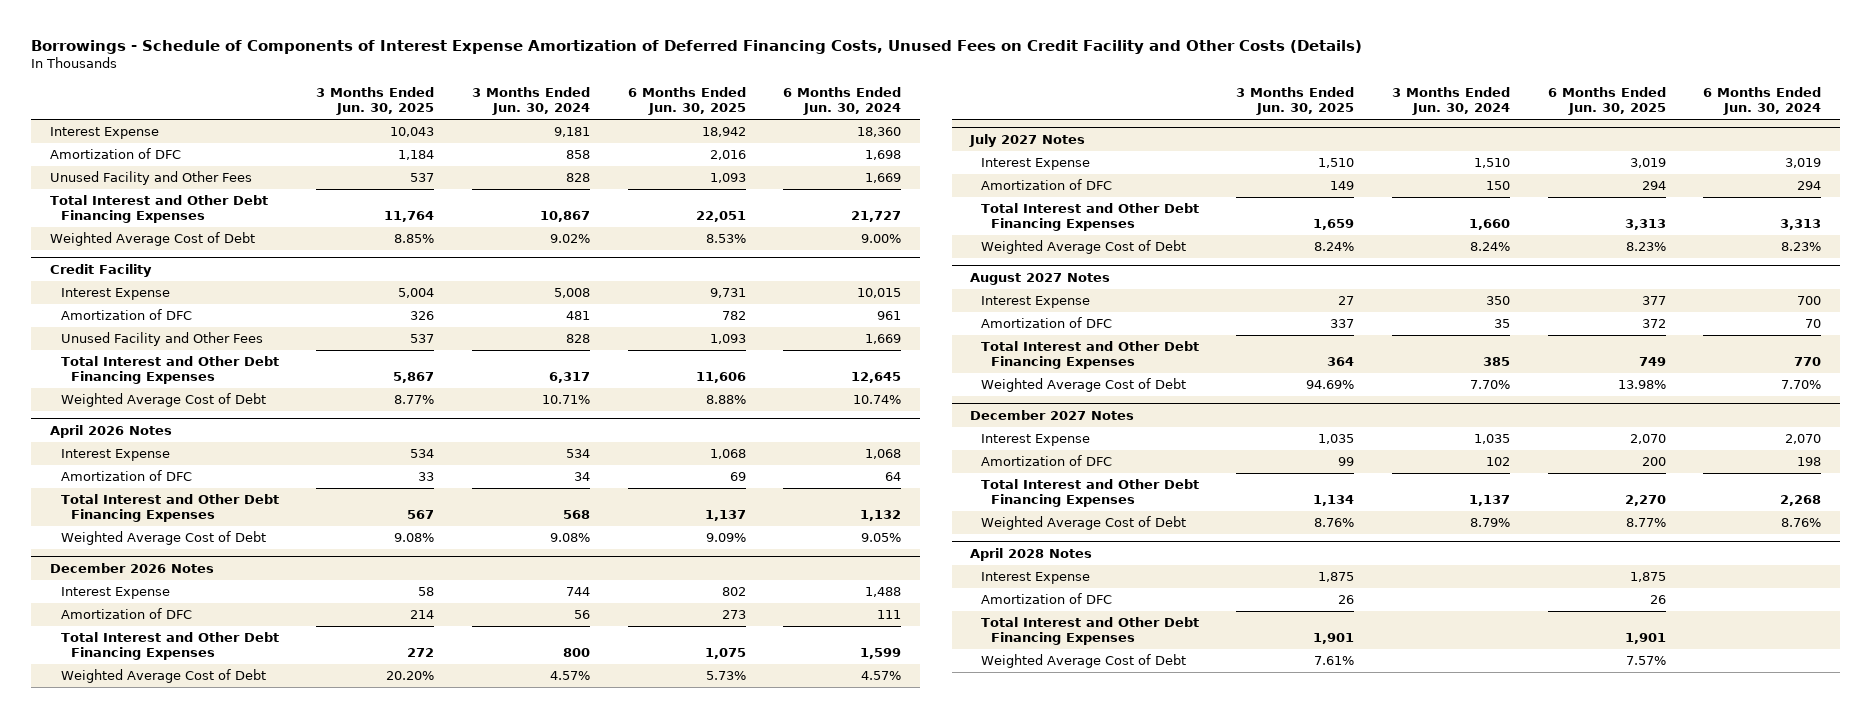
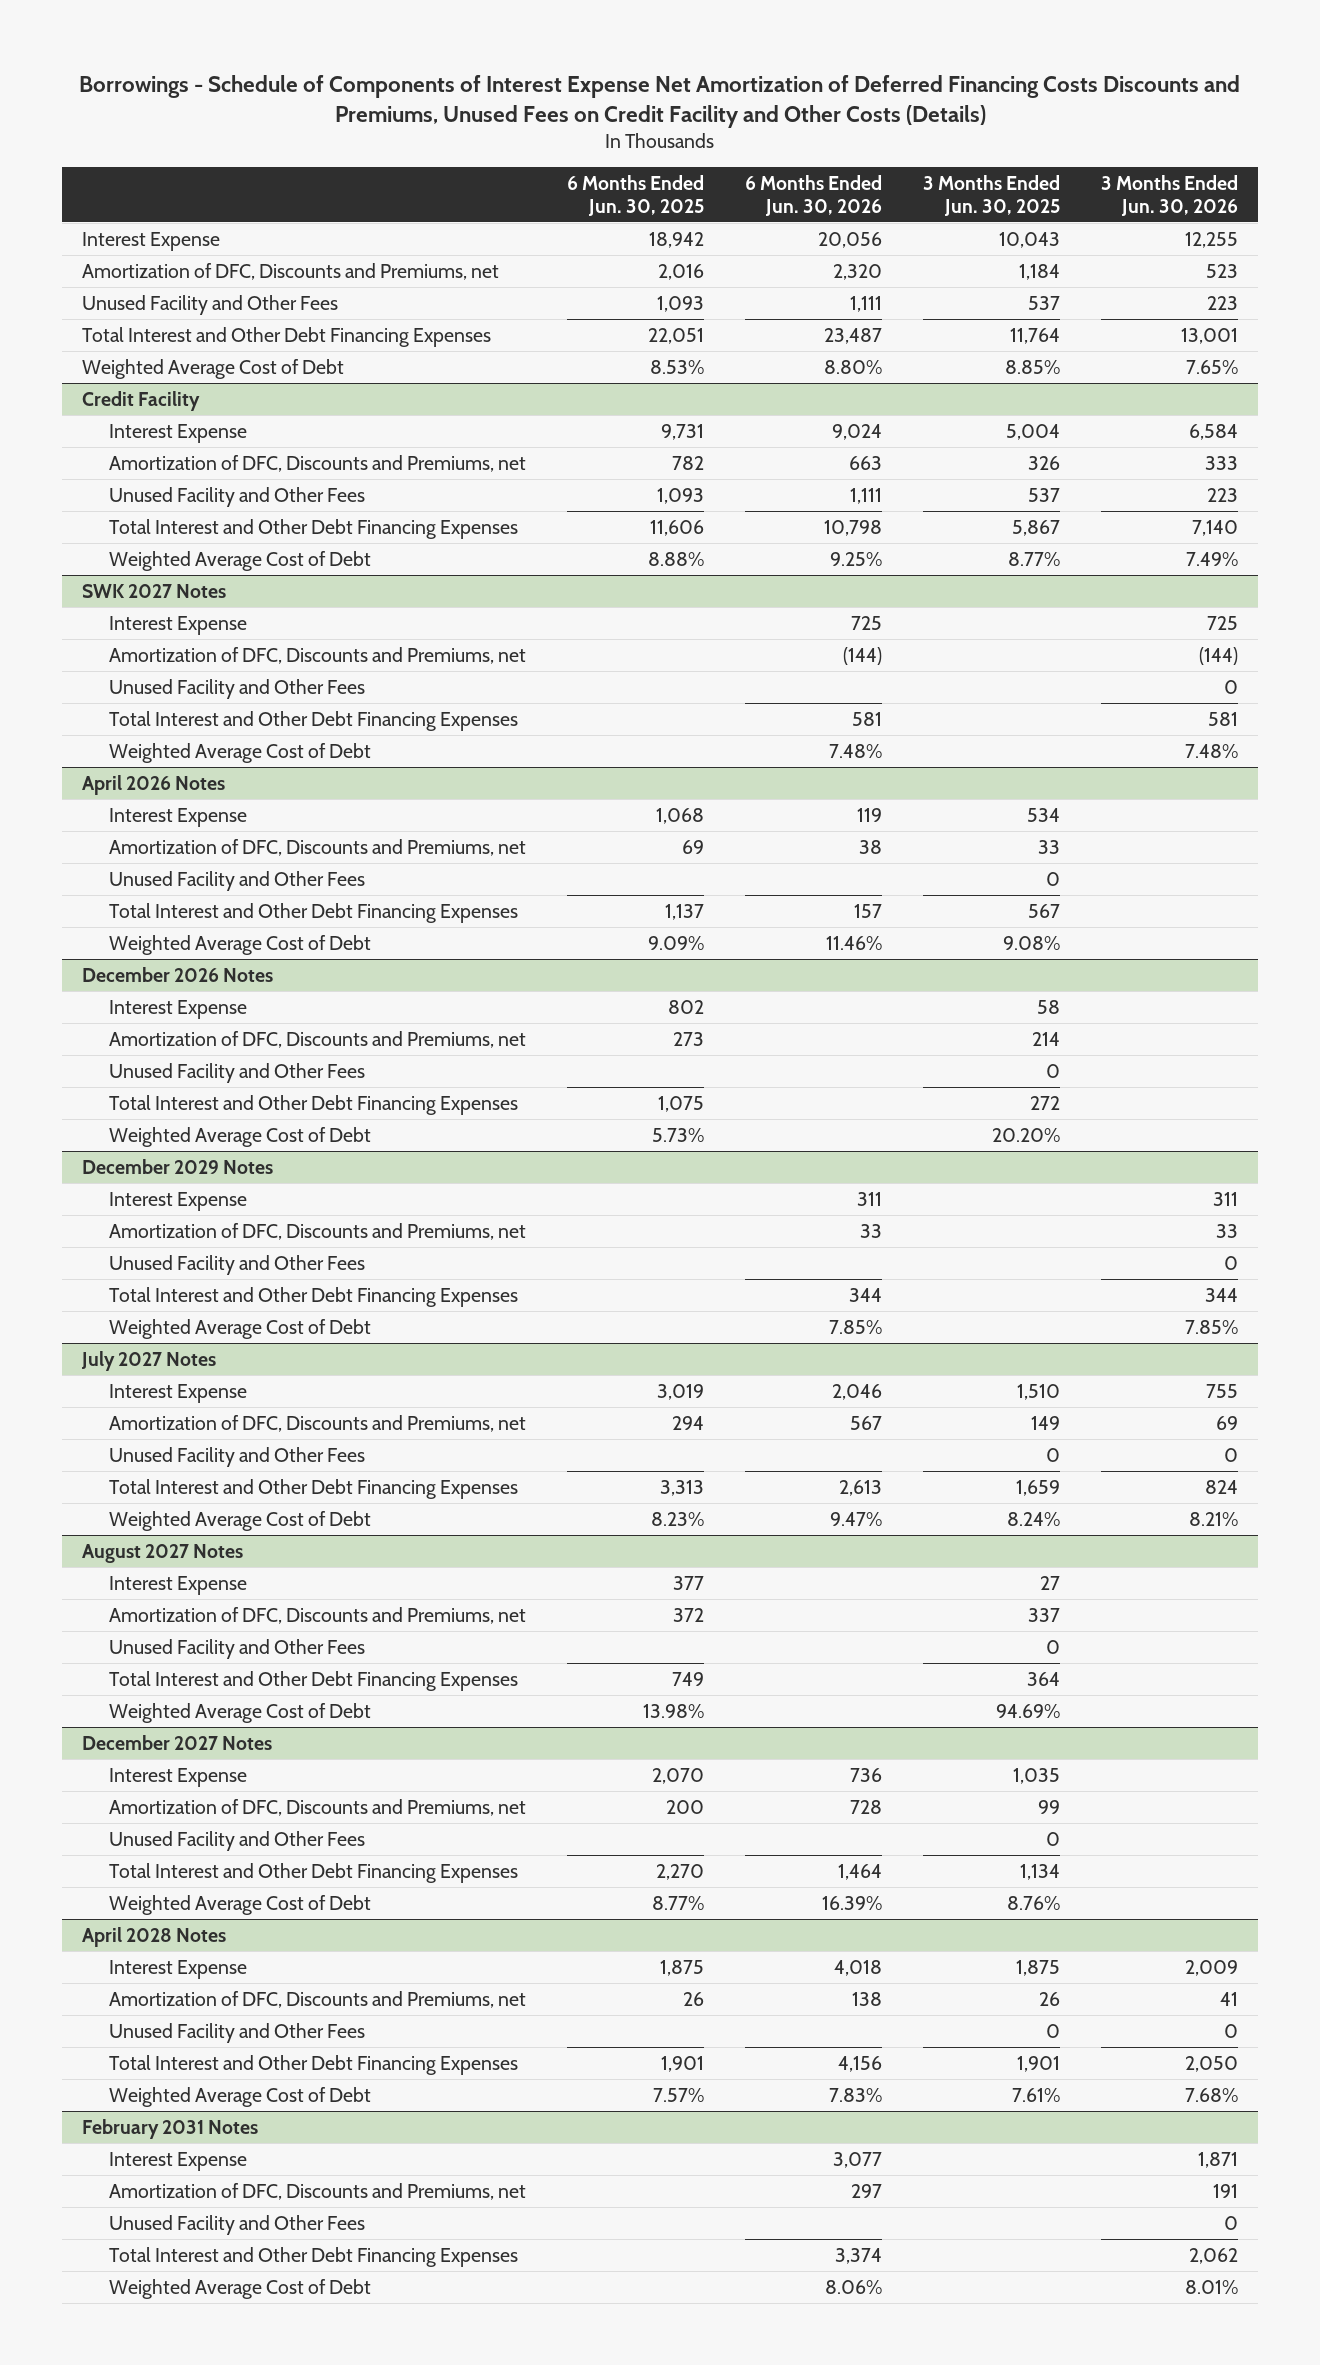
- Borrowings - Schedule of Components of Interest Expense Amortization of Deferred Financing Costs, Unused Fees on Credit Facility and Other Costs (Details)
+ Borrowings - Schedule of Components of Interest Expense Net Amortization of Deferred Financing Costs Discounts and Premiums, Unused Fees on Credit Facility and Other Costs (Details)
- | 3 Months Ended Jun. 30, 2025 | 3 Months Ended Jun. 30, 2024 | 6 Months Ended Jun. 30, 2025 | 6 Months Ended Jun. 30, 2024
+ | 6 Months Ended Jun. 30, 2025 | 6 Months Ended Jun. 30, 2026 | 3 Months Ended Jun. 30, 2025 | 3 Months Ended Jun. 30, 2026
- Amortization of DFC | 1,184 | 858 | 2,016 | 1,698
+ Amortization of DFC, Discounts and Premiums, net | 2,016 | 2,320 | 1,184 | 523
@ Credit Facility
- Amortization of DFC | 326 | 481 | 782 | 961
+ Amortization of DFC, Discounts and Premiums, net | 782 | 663 | 326 | 333
+ SWK 2027 Notes
+ Interest Expense | | 725 | | 725
+ Amortization of DFC, Discounts and Premiums, net | | (144) | | (144)
+ Unused Facility and Other Fees | | | | 0
+ Total Interest and Other Debt Financing Expenses | | 581 | | 581
+ Weighted Average Cost of Debt | | 7.48% | | 7.48%
@ April 2026 Notes
- Amortization of DFC | 33 | 34 | 69 | 64
+ Amortization of DFC, Discounts and Premiums, net | 69 | 38 | 33 |
+ Unused Facility and Other Fees | | | 0 |
@ December 2026 Notes
- Amortization of DFC | 214 | 56 | 273 | 111
+ Amortization of DFC, Discounts and Premiums, net | 273 | | 214 |
+ Unused Facility and Other Fees | | | 0 |
+ December 2029 Notes
+ Interest Expense | | 311 | | 311
+ Amortization of DFC, Discounts and Premiums, net | | 33 | | 33
+ Unused Facility and Other Fees | | | | 0
+ Total Interest and Other Debt Financing Expenses | | 344 | | 344
+ Weighted Average Cost of Debt | | 7.85% | | 7.85%
@ July 2027 Notes
- Amortization of DFC | 149 | 150 | 294 | 294
+ Amortization of DFC, Discounts and Premiums, net | 294 | 567 | 149 | 69
+ Unused Facility and Other Fees | | | 0 | 0
@ August 2027 Notes
- Amortization of DFC | 337 | 35 | 372 | 70
+ Amortization of DFC, Discounts and Premiums, net | 372 | | 337 |
+ Unused Facility and Other Fees | | | 0 |
@ December 2027 Notes
- Amortization of DFC | 99 | 102 | 200 | 198
+ Amortization of DFC, Discounts and Premiums, net | 200 | 728 | 99 |
+ Unused Facility and Other Fees | | | 0 |
@ April 2028 Notes
- Amortization of DFC | 26 | | 26 |
+ Amortization of DFC, Discounts and Premiums, net | 26 | 138 | 26 | 41
+ Unused Facility and Other Fees | | | 0 | 0
+ February 2031 Notes
+ Interest Expense | | 3,077 | | 1,871
+ Amortization of DFC, Discounts and Premiums, net | | 297 | | 191
+ Unused Facility and Other Fees | | | | 0
+ Total Interest and Other Debt Financing Expenses | | 3,374 | | 2,062
+ Weighted Average Cost of Debt | | 8.06% | | 8.01%

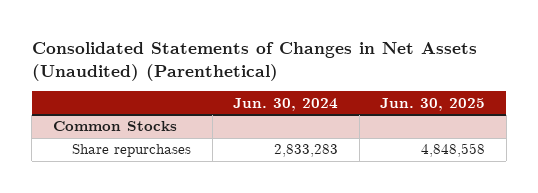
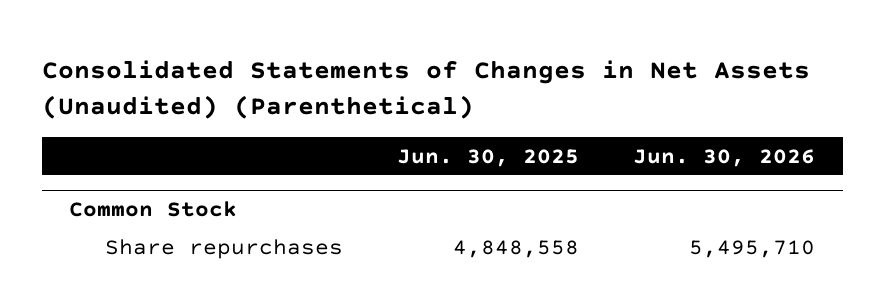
- | Jun. 30, 2024 | Jun. 30, 2025
+ | Jun. 30, 2025 | Jun. 30, 2026
- Common Stocks
+ Common Stock

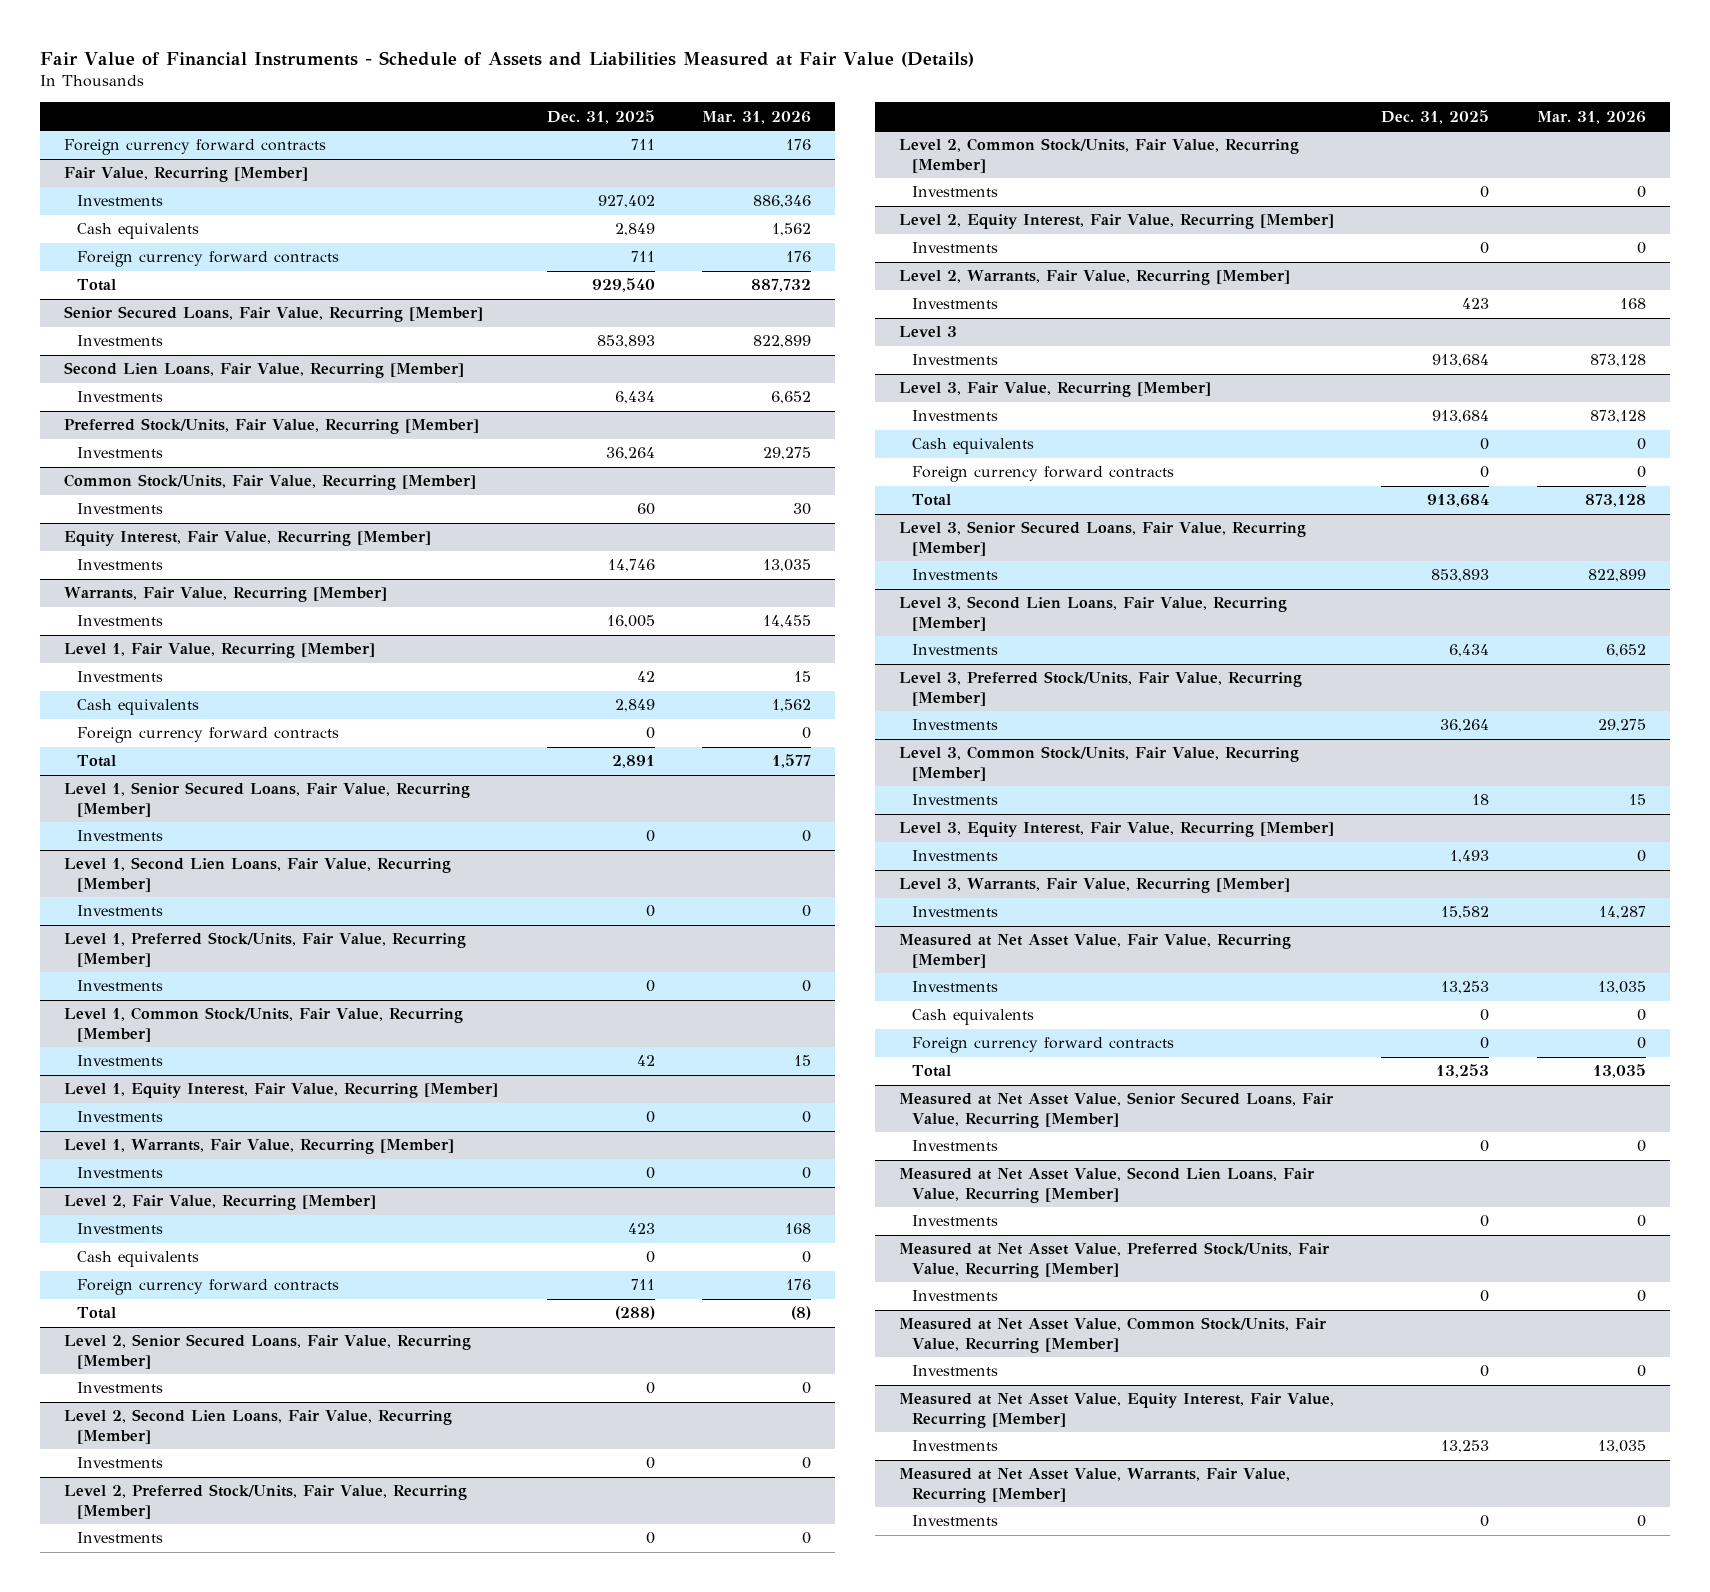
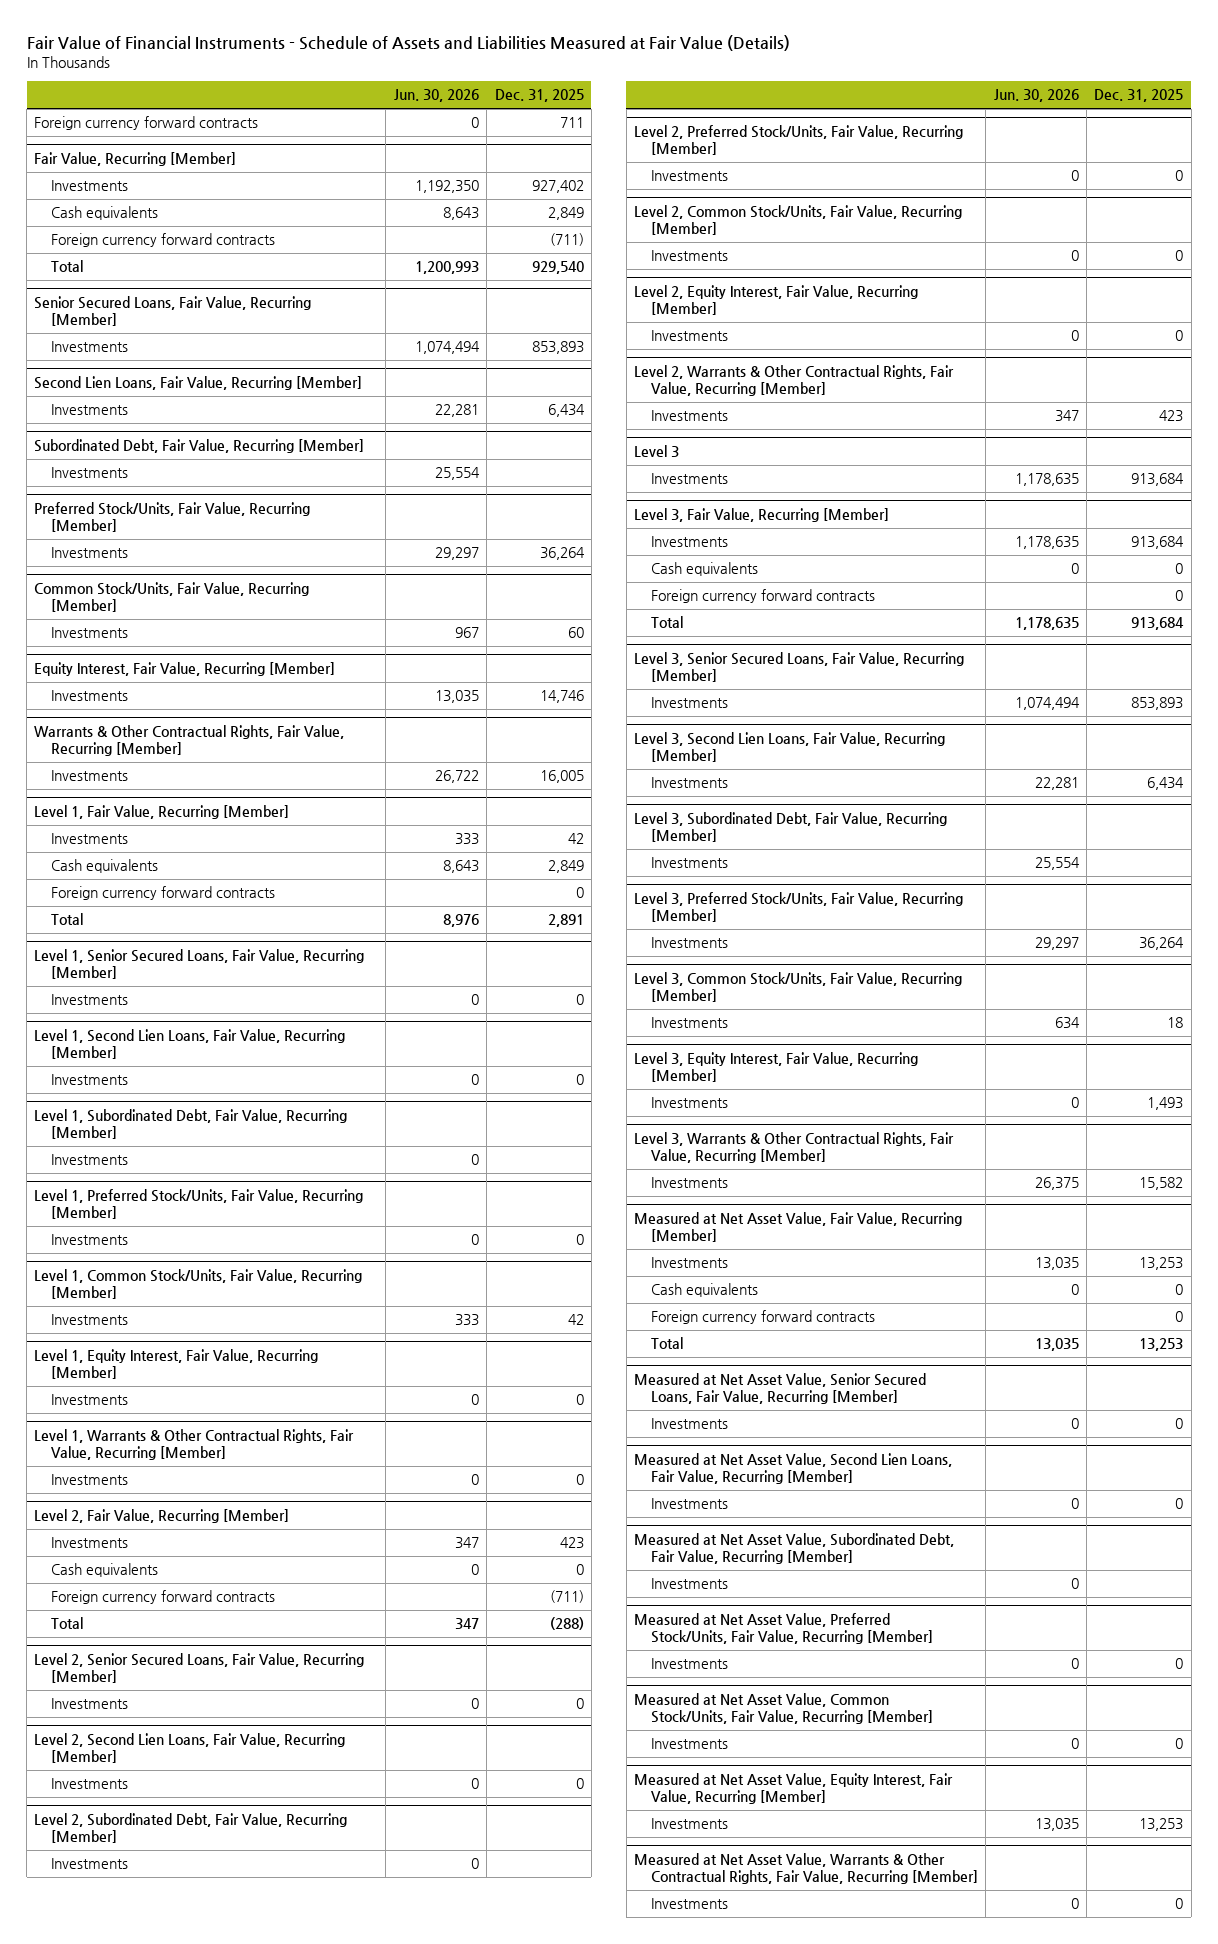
- | Dec. 31, 2025 | Mar. 31, 2026
+ | Jun. 30, 2026 | Dec. 31, 2025
@ Fair Value, Recurring [Member]
- Foreign currency forward contracts | 711 | 176
+ Foreign currency forward contracts | | (711)
+ Subordinated Debt, Fair Value, Recurring [Member]
+ Investments | 25,554 |
- Warrants, Fair Value, Recurring [Member]
+ Warrants & Other Contractual Rights, Fair Value, Recurring [Member]
+ Level 1, Subordinated Debt, Fair Value, Recurring [Member]
+ Investments | 0 |
- Level 1, Warrants, Fair Value, Recurring [Member]
+ Level 1, Warrants & Other Contractual Rights, Fair Value, Recurring [Member]
@ Level 2, Fair Value, Recurring [Member]
- Foreign currency forward contracts | 711 | 176
+ Foreign currency forward contracts | | (711)
+ Level 2, Subordinated Debt, Fair Value, Recurring [Member]
+ Investments | 0 |
- Level 2, Warrants, Fair Value, Recurring [Member]
+ Level 2, Warrants & Other Contractual Rights, Fair Value, Recurring [Member]
+ Level 3, Subordinated Debt, Fair Value, Recurring [Member]
+ Investments | 25,554 |
- Level 3, Warrants, Fair Value, Recurring [Member]
+ Level 3, Warrants & Other Contractual Rights, Fair Value, Recurring [Member]
+ Measured at Net Asset Value, Subordinated Debt, Fair Value, Recurring [Member]
+ Investments | 0 |
- Measured at Net Asset Value, Warrants, Fair Value, Recurring [Member]
+ Measured at Net Asset Value, Warrants & Other Contractual Rights, Fair Value, Recurring [Member]

